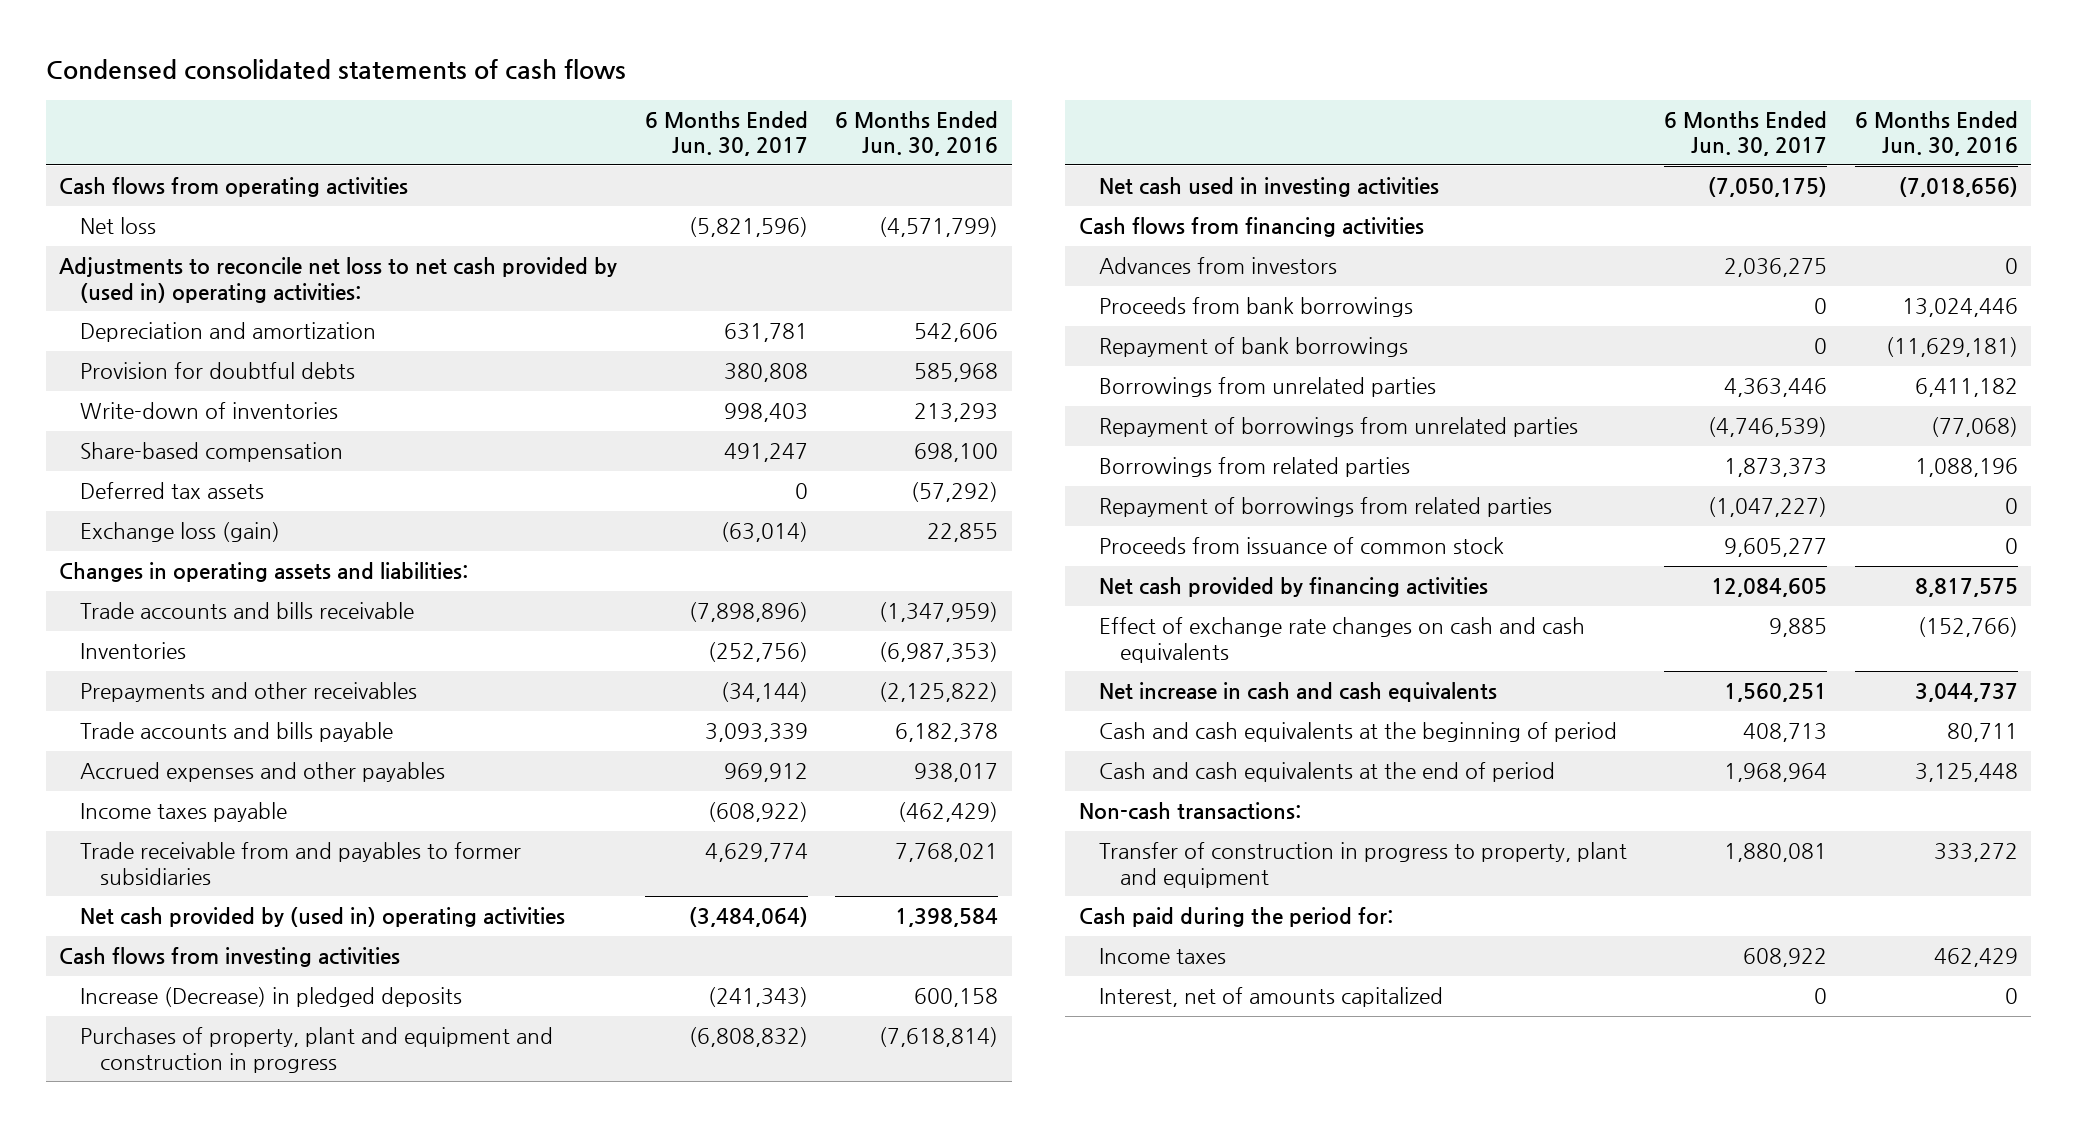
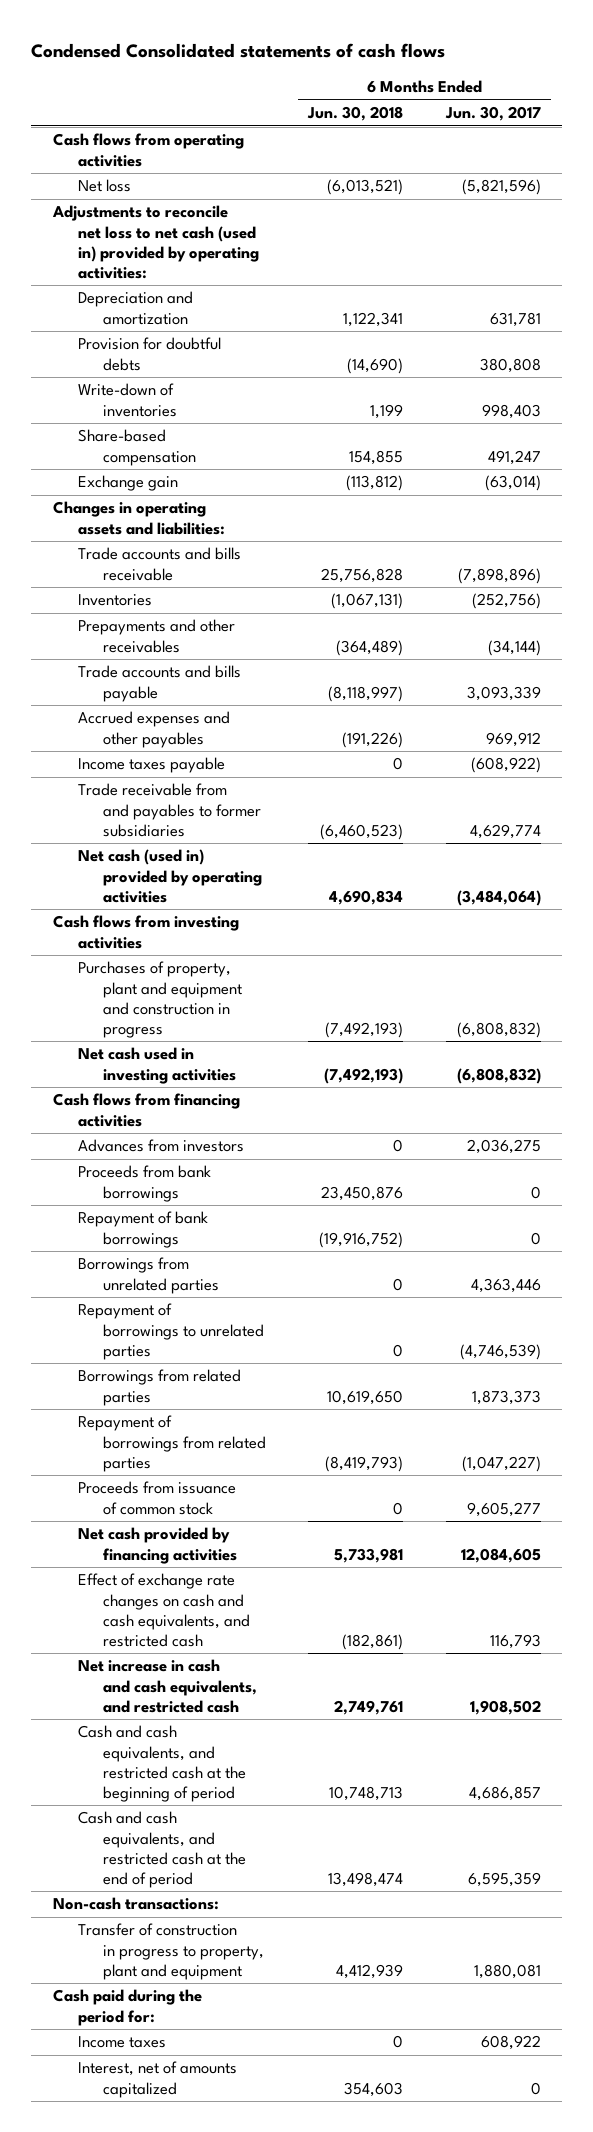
- Condensed consolidated statements of cash flows
+ Condensed Consolidated statements of cash flows
- | 6 Months Ended Jun. 30, 2017 | 6 Months Ended Jun. 30, 2016
+ | 6 Months Ended Jun. 30, 2018 | 6 Months Ended Jun. 30, 2017
- Adjustments to reconcile net loss to net cash provided by (used in) operating activities:
+ Adjustments to reconcile net loss to net cash (used in) provided by operating activities:
- Deferred tax assets | 0 | (57,292)
- Exchange loss (gain) | (63,014) | 22,855
+ Exchange gain | (113,812) | (63,014)
- Net cash provided by (used in) operating activities | (3,484,064) | 1,398,584
+ Net cash (used in) provided by operating activities | 4,690,834 | (3,484,064)
- Increase (Decrease) in pledged deposits | (241,343) | 600,158
- Net cash used in investing activities | (7,050,175) | (7,018,656)
+ Net cash used in investing activities | (7,492,193) | (6,808,832)
- Repayment of borrowings from unrelated parties | (4,746,539) | (77,068)
+ Repayment of borrowings to unrelated parties | 0 | (4,746,539)
- Effect of exchange rate changes on cash and cash equivalents | 9,885 | (152,766)
- Net increase in cash and cash equivalents | 1,560,251 | 3,044,737
- Cash and cash equivalents at the beginning of period | 408,713 | 80,711
- Cash and cash equivalents at the end of period | 1,968,964 | 3,125,448
+ Effect of exchange rate changes on cash and cash equivalents, and restricted cash | (182,861) | 116,793
+ Net increase in cash and cash equivalents, and restricted cash | 2,749,761 | 1,908,502
+ Cash and cash equivalents, and restricted cash at the beginning of period | 10,748,713 | 4,686,857
+ Cash and cash equivalents, and restricted cash at the end of period | 13,498,474 | 6,595,359

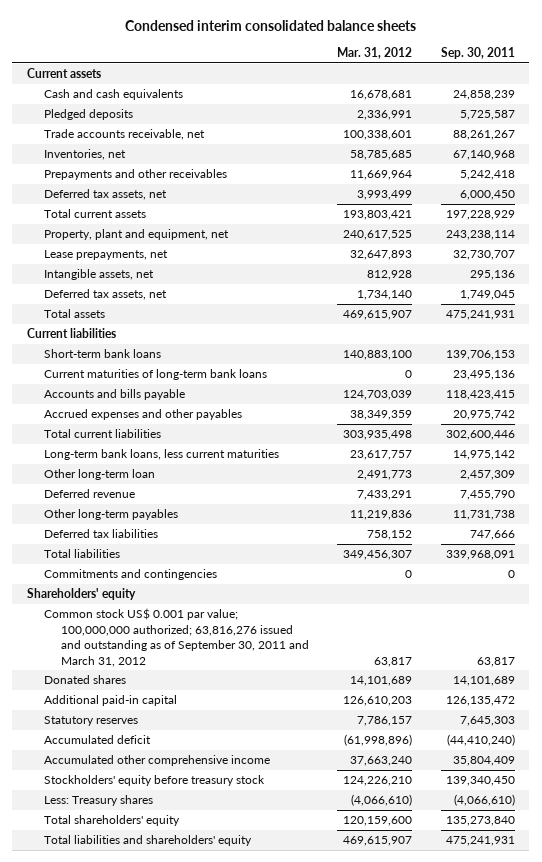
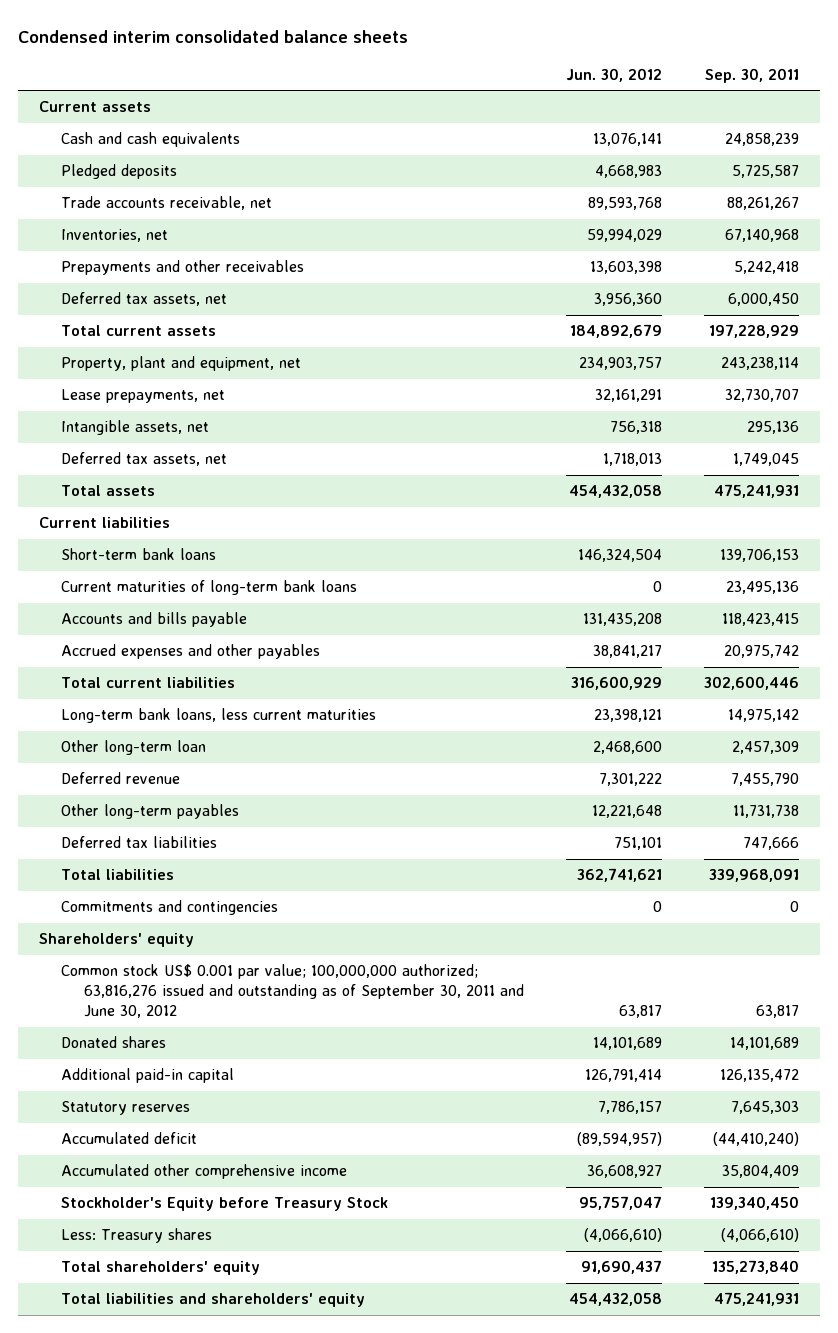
- | Mar. 31, 2012 | Sep. 30, 2011
+ | Jun. 30, 2012 | Sep. 30, 2011
- Common stock US$ 0.001 par value; 100,000,000 authorized; 63,816,276 issued and outstanding as of September 30, 2011 and March 31, 2012 | 63,817 | 63,817
+ Common stock US$ 0.001 par value; 100,000,000 authorized; 63,816,276 issued and outstanding as of September 30, 2011 and June 30, 2012 | 63,817 | 63,817
- Stockholders' equity before treasury stock | 124,226,210 | 139,340,450
+ Stockholder's Equity before Treasury Stock | 95,757,047 | 139,340,450

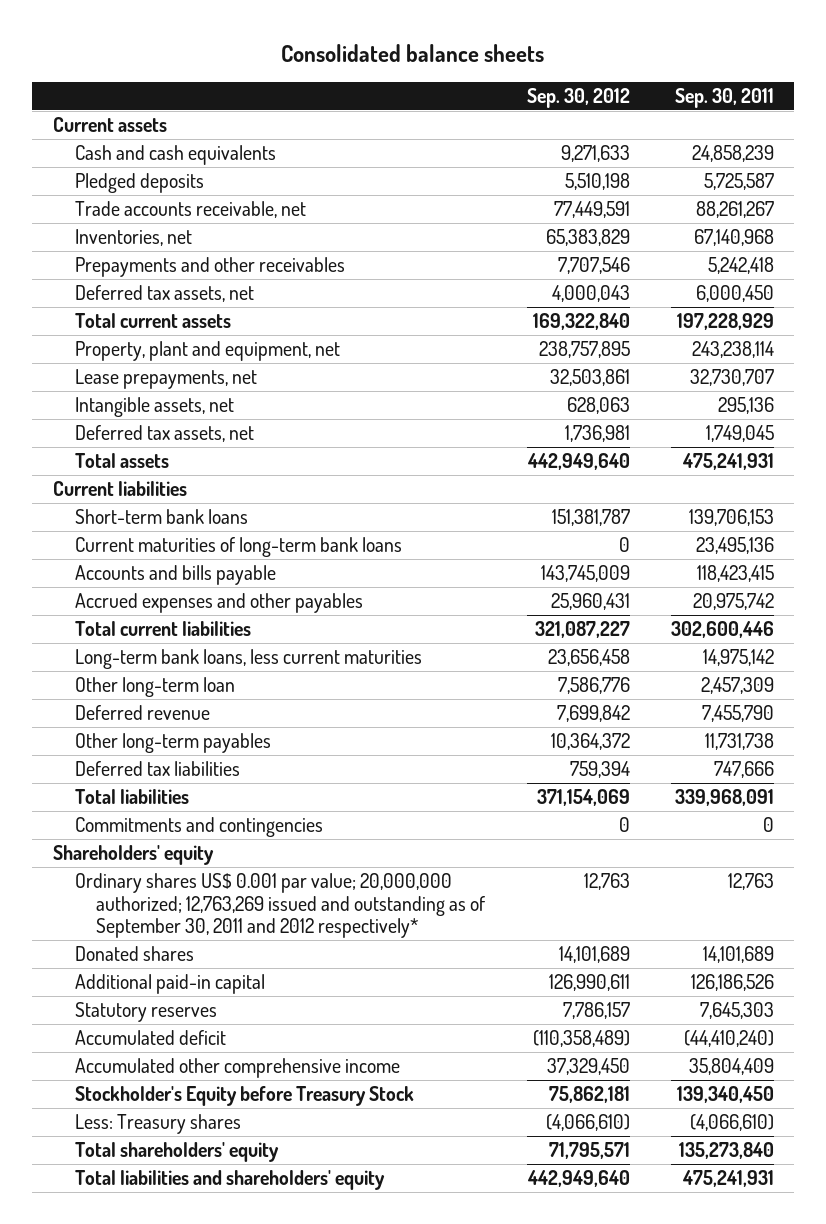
- Condensed interim consolidated balance sheets
+ Consolidated balance sheets
- | Jun. 30, 2012 | Sep. 30, 2011
+ | Sep. 30, 2012 | Sep. 30, 2011
- Common stock US$ 0.001 par value; 100,000,000 authorized; 63,816,276 issued and outstanding as of September 30, 2011 and June 30, 2012 | 63,817 | 63,817
+ Ordinary shares US$ 0.001 par value; 20,000,000 authorized; 12,763,269 issued and outstanding as of September 30, 2011 and 2012 respectively* | 12,763 | 12,763
- Additional paid-in capital | 126,791,414 | 126,135,472
+ Additional paid-in capital | 126,990,611 | 126,186,526

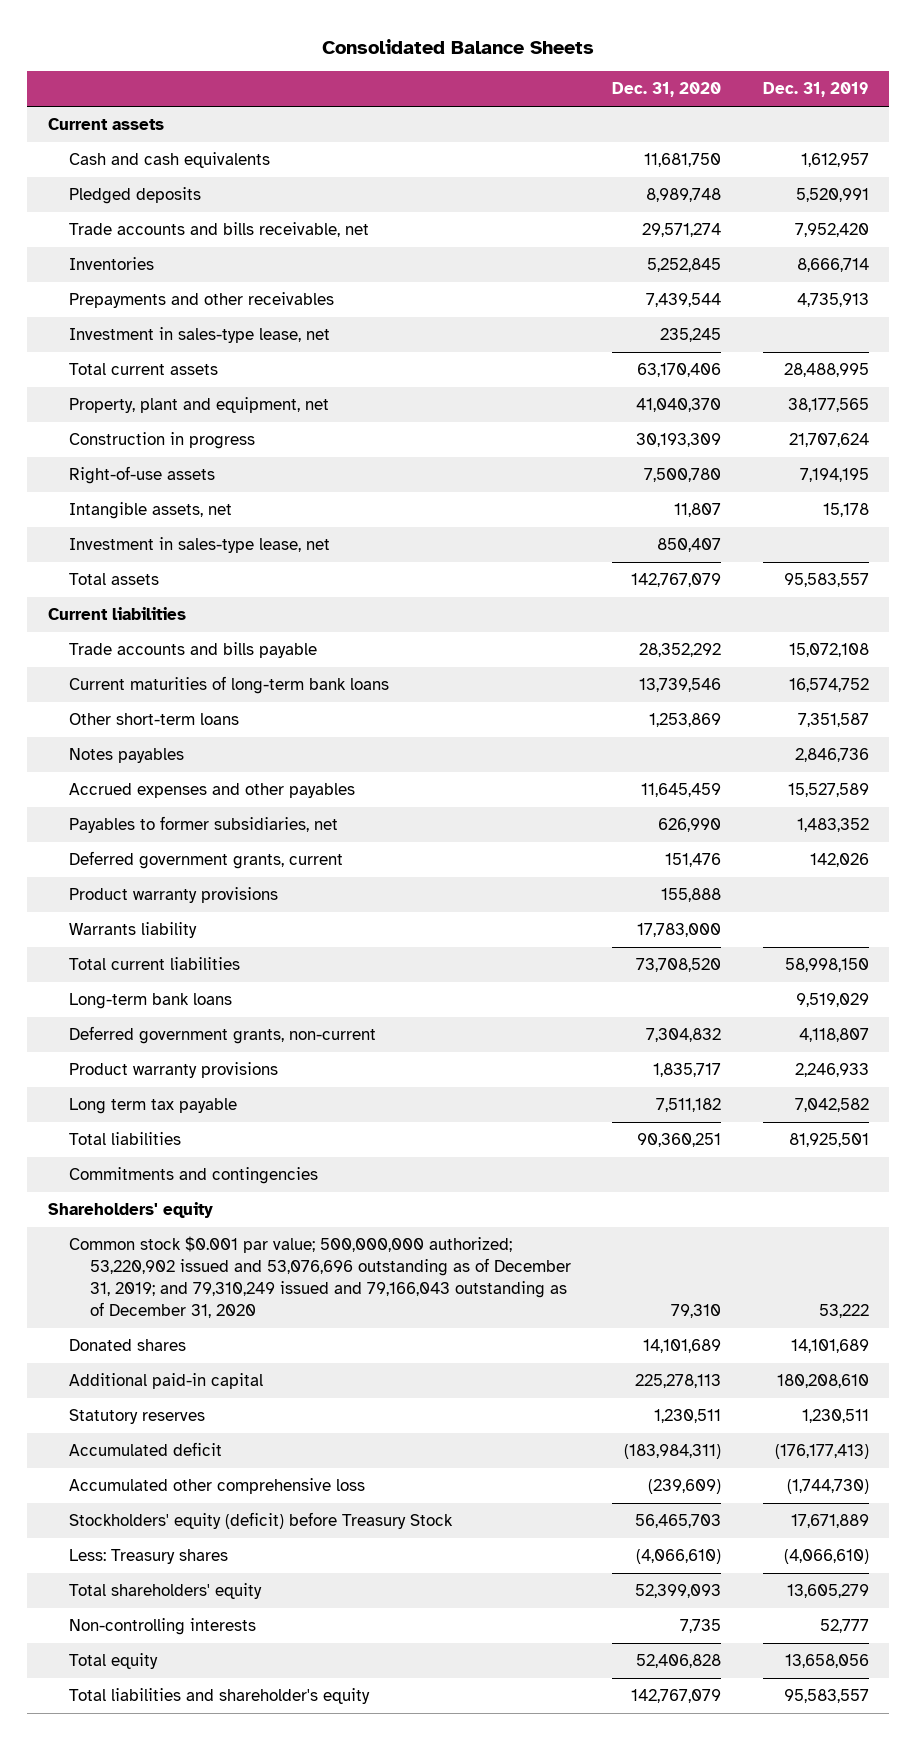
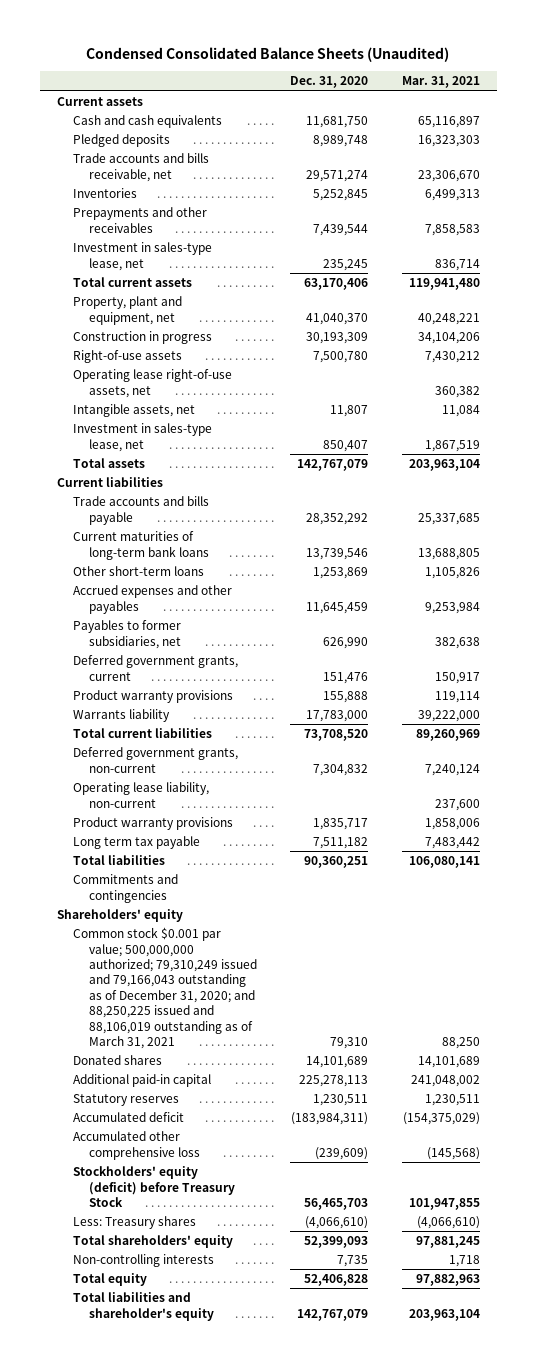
- Consolidated Balance Sheets
+ Condensed Consolidated Balance Sheets (Unaudited)
- | Dec. 31, 2020 | Dec. 31, 2019
+ | Dec. 31, 2020 | Mar. 31, 2021
+ Operating lease right-of-use assets, net | | 360,382
- Notes payables | | 2,846,736
- Long-term bank loans | | 9,519,029
+ Operating lease liability, non-current | | 237,600
- Common stock $0.001 par value; 500,000,000 authorized; 53,220,902 issued and 53,076,696 outstanding as of December 31, 2019; and 79,310,249 issued and 79,166,043 outstanding as of December 31, 2020 | 79,310 | 53,222
+ Common stock $0.001 par value; 500,000,000 authorized; 79,310,249 issued and 79,166,043 outstanding as of December 31, 2020; and 88,250,225 issued and 88,106,019 outstanding as of March 31, 2021 | 79,310 | 88,250

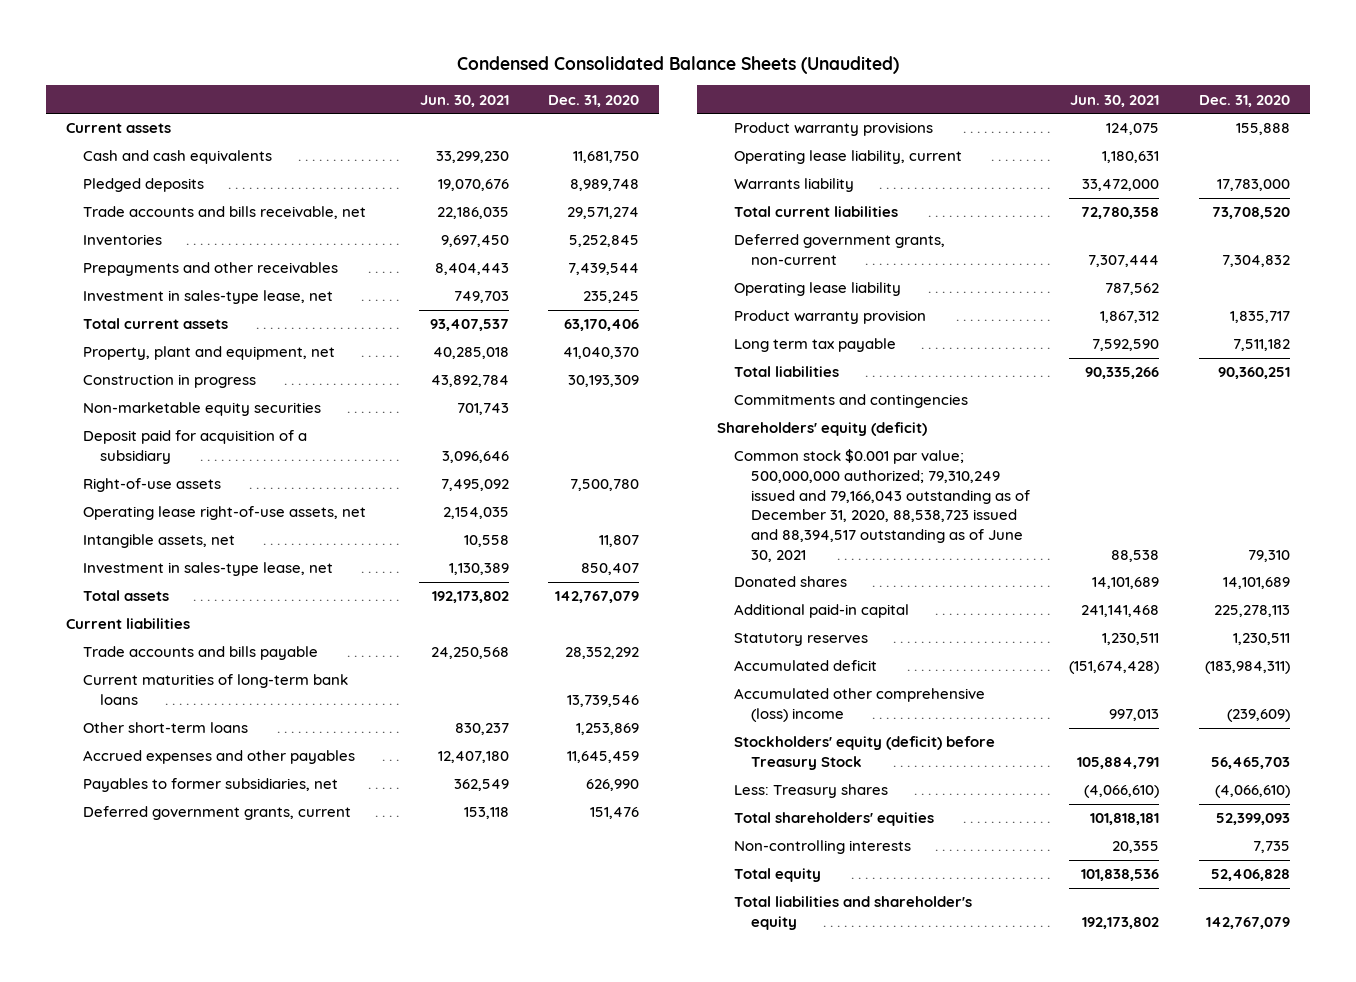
- | Dec. 31, 2020 | Mar. 31, 2021
+ | Jun. 30, 2021 | Dec. 31, 2020
+ Non-marketable equity securities | 701,743 |
+ Deposit paid for acquisition of a subsidiary | 3,096,646 |
+ Operating lease liability, current | 1,180,631 |
- Operating lease liability, non-current | | 237,600
- Product warranty provisions | 1,835,717 | 1,858,006
+ Operating lease liability | 787,562 |
+ Product warranty provision | 1,867,312 | 1,835,717
- Shareholders' equity
- Common stock $0.001 par value; 500,000,000 authorized; 79,310,249 issued and 79,166,043 outstanding as of December 31, 2020; and 88,250,225 issued and 88,106,019 outstanding as of March 31, 2021 | 79,310 | 88,250
+ Shareholders' equity (deficit)
+ Common stock $0.001 par value; 500,000,000 authorized; 79,310,249 issued and 79,166,043 outstanding as of December 31, 2020, 88,538,723 issued and 88,394,517 outstanding as of June 30, 2021 | 88,538 | 79,310
- Accumulated other comprehensive loss | (239,609) | (145,568)
+ Accumulated other comprehensive (loss) income | 997,013 | (239,609)
- Total shareholders' equity | 52,399,093 | 97,881,245
+ Total shareholders' equities | 101,818,181 | 52,399,093

